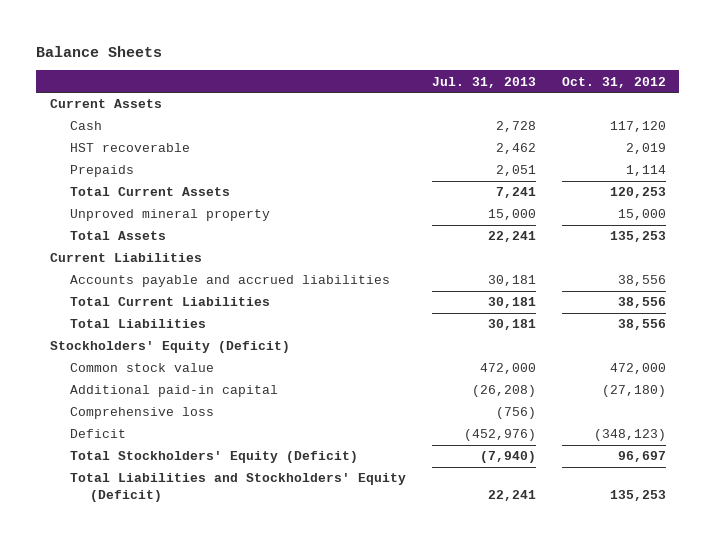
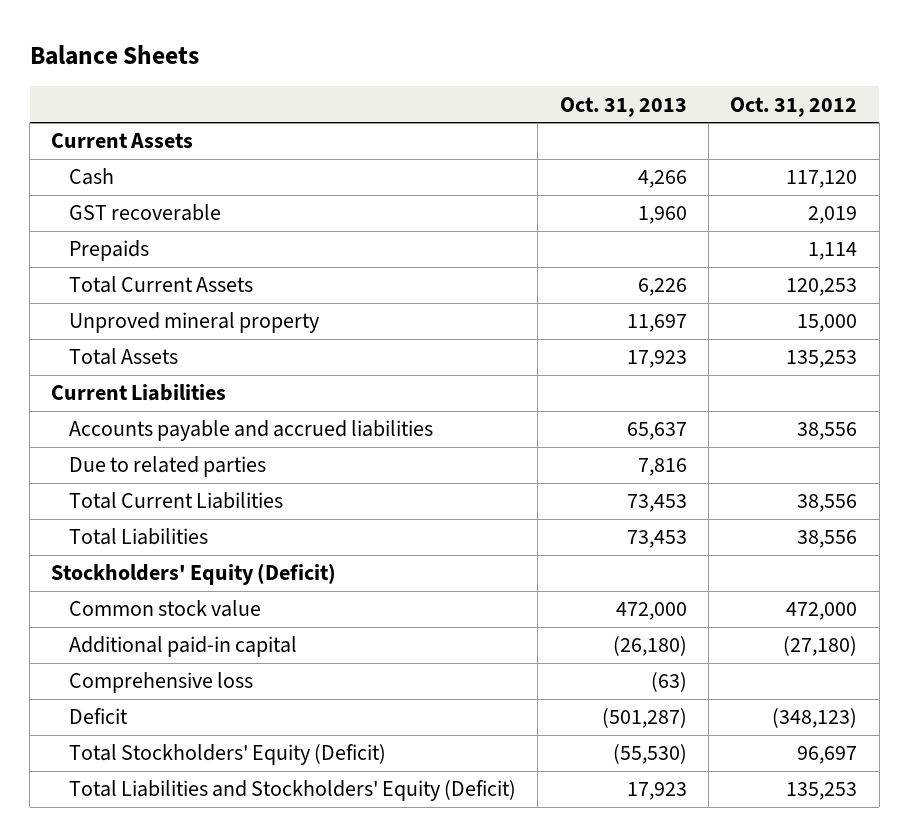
- | Jul. 31, 2013 | Oct. 31, 2012
+ | Oct. 31, 2013 | Oct. 31, 2012
- HST recoverable | 2,462 | 2,019
+ GST recoverable | 1,960 | 2,019
+ Due to related parties | 7,816 |

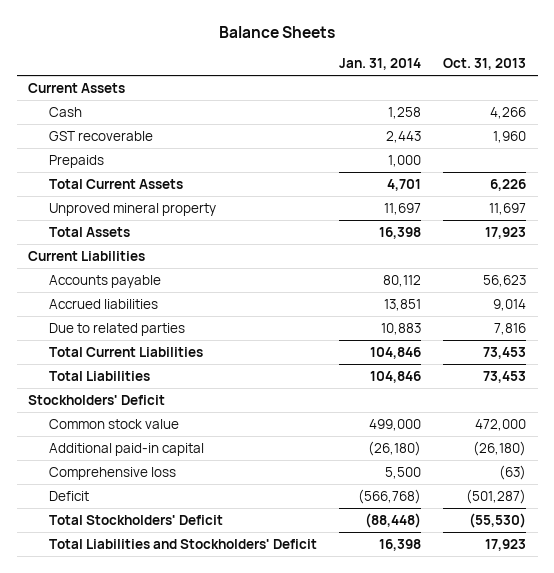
- | Oct. 31, 2013 | Oct. 31, 2012
+ | Jan. 31, 2014 | Oct. 31, 2013
- Accounts payable and accrued liabilities | 65,637 | 38,556
+ Accounts payable | 80,112 | 56,623
+ Accrued liabilities | 13,851 | 9,014
- Stockholders' Equity (Deficit)
+ Stockholders' Deficit
- Total Stockholders' Equity (Deficit) | (55,530) | 96,697
- Total Liabilities and Stockholders' Equity (Deficit) | 17,923 | 135,253
+ Total Stockholders' Deficit | (88,448) | (55,530)
+ Total Liabilities and Stockholders' Deficit | 16,398 | 17,923

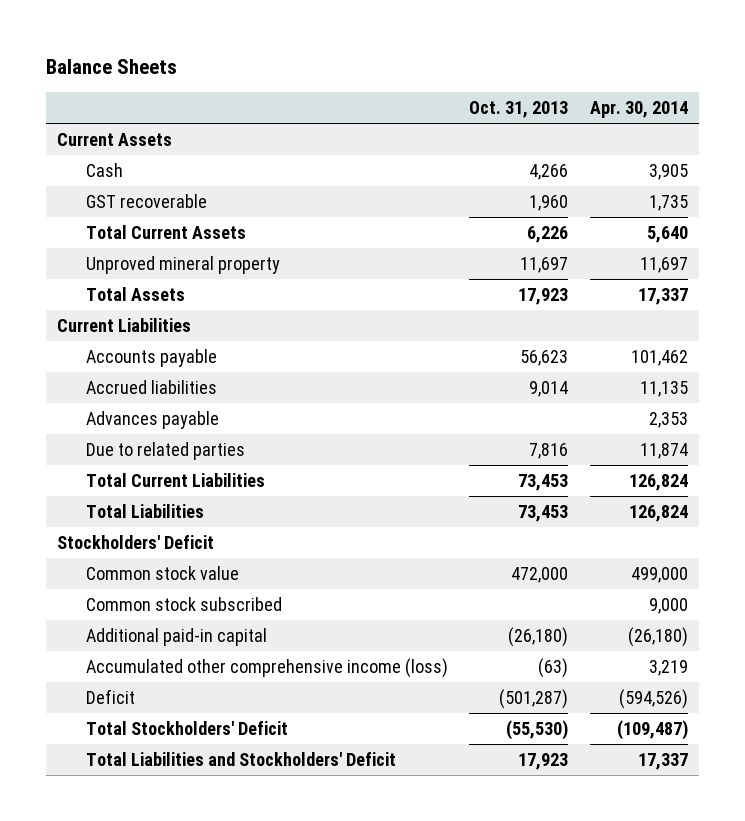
- | Jan. 31, 2014 | Oct. 31, 2013
+ | Oct. 31, 2013 | Apr. 30, 2014
- Prepaids | 1,000 |
+ Advances payable | | 2,353
+ Common stock subscribed | | 9,000
- Comprehensive loss | 5,500 | (63)
+ Accumulated other comprehensive income (loss) | (63) | 3,219

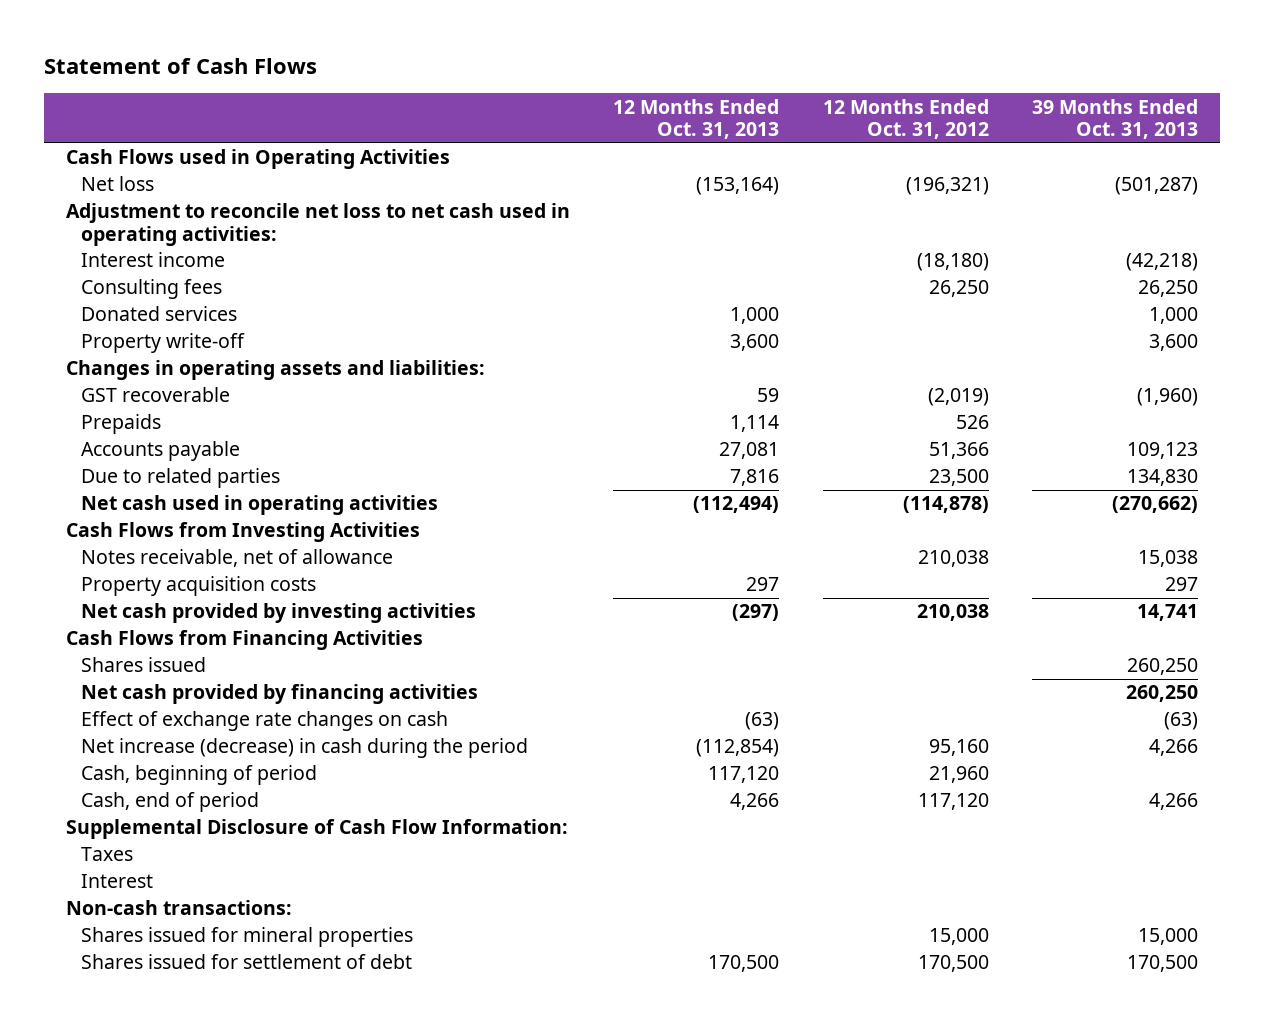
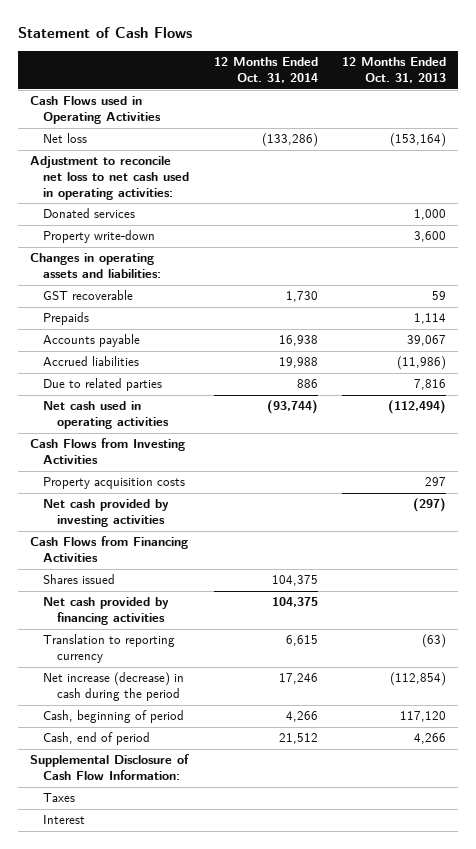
- | 12 Months Ended Oct. 31, 2013 | 12 Months Ended Oct. 31, 2012 | 39 Months Ended Oct. 31, 2013
+ | 12 Months Ended Oct. 31, 2014 | 12 Months Ended Oct. 31, 2013
- Interest income | | (18,180) | (42,218)
- Consulting fees | | 26,250 | 26,250
- Property write-off | 3,600 | | 3,600
+ Property write-down | | 3,600
- Accounts payable | 27,081 | 51,366 | 109,123
+ Accounts payable | 16,938 | 39,067
+ Accrued liabilities | 19,988 | (11,986)
- Notes receivable, net of allowance | | 210,038 | 15,038
- Effect of exchange rate changes on cash | (63) | | (63)
+ Translation to reporting currency | 6,615 | (63)
- Non-cash transactions:
- Shares issued for mineral properties | | 15,000 | 15,000
- Shares issued for settlement of debt | 170,500 | 170,500 | 170,500

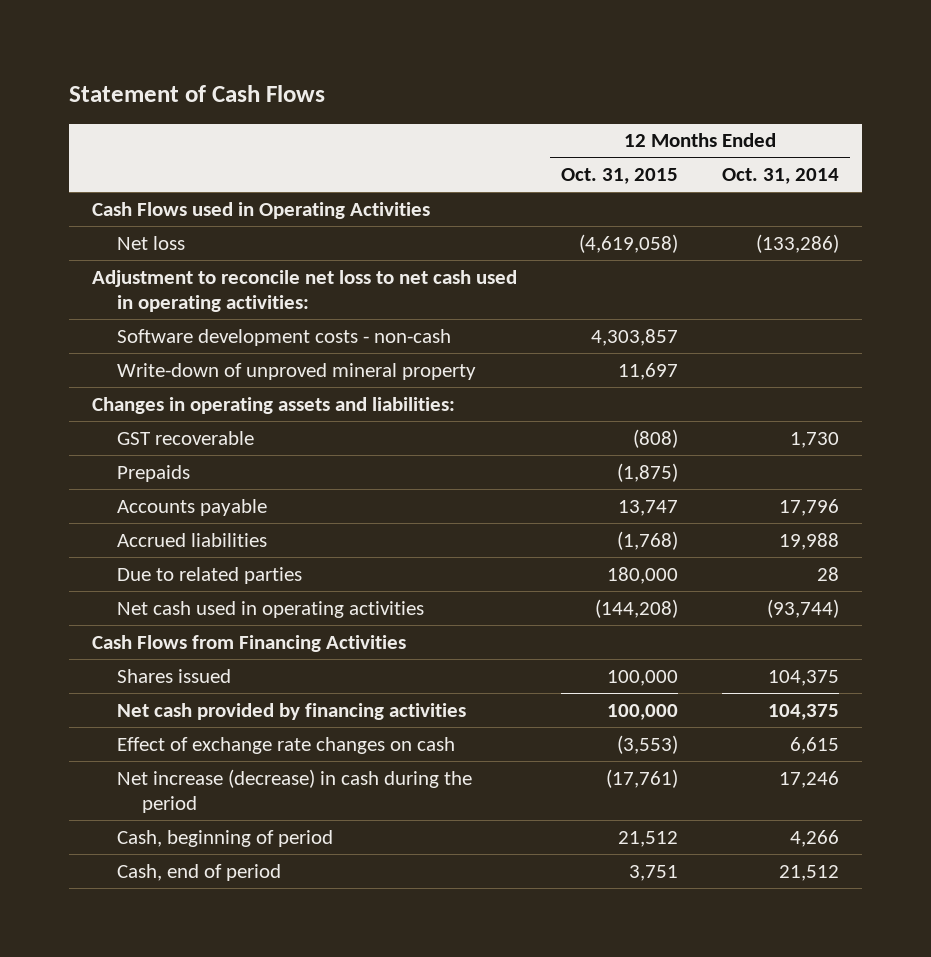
- | 12 Months Ended Oct. 31, 2014 | 12 Months Ended Oct. 31, 2013
+ | 12 Months Ended Oct. 31, 2015 | 12 Months Ended Oct. 31, 2014
- Donated services | | 1,000
- Property write-down | | 3,600
+ Software development costs - non-cash | 4,303,857 |
+ Write-down of unproved mineral property | 11,697 |
- Accounts payable | 16,938 | 39,067
+ Accounts payable | 13,747 | 17,796
- Due to related parties | 886 | 7,816
+ Due to related parties | 180,000 | 28
- Cash Flows from Investing Activities
- Property acquisition costs | | 297
- Net cash provided by investing activities | | (297)
- Translation to reporting currency | 6,615 | (63)
+ Effect of exchange rate changes on cash | (3,553) | 6,615
- Supplemental Disclosure of Cash Flow Information:
- Taxes
- Interest

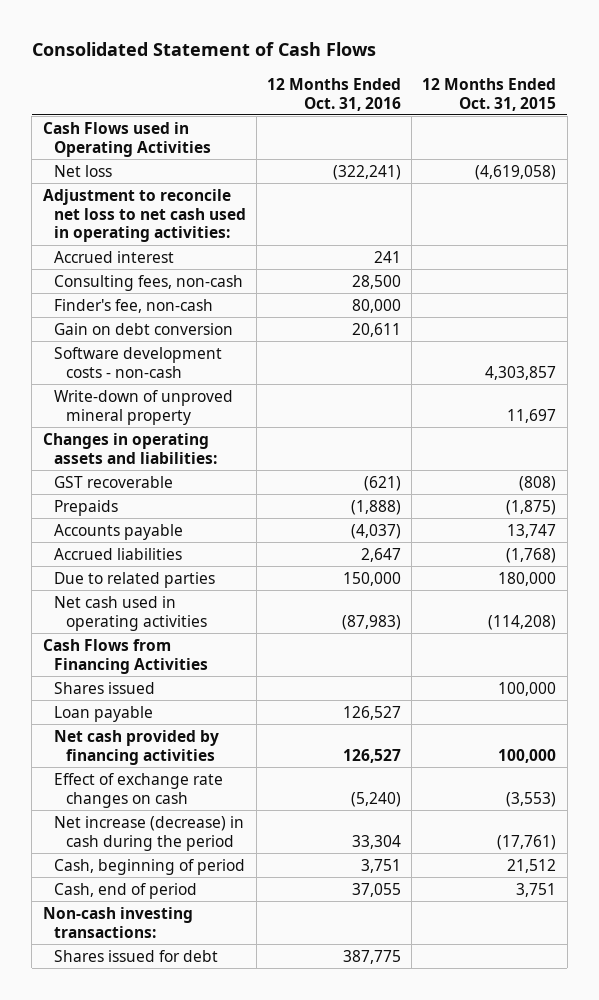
- Statement of Cash Flows
+ Consolidated Statement of Cash Flows
- | 12 Months Ended Oct. 31, 2015 | 12 Months Ended Oct. 31, 2014
+ | 12 Months Ended Oct. 31, 2016 | 12 Months Ended Oct. 31, 2015
+ Accrued interest | 241 |
+ Consulting fees, non-cash | 28,500 |
+ Finder's fee, non-cash | 80,000 |
+ Gain on debt conversion | 20,611 |
- Net cash used in operating activities | (144,208) | (93,744)
+ Net cash used in operating activities | (87,983) | (114,208)
+ Loan payable | 126,527 |
+ Non-cash investing transactions:
+ Shares issued for debt | 387,775 |

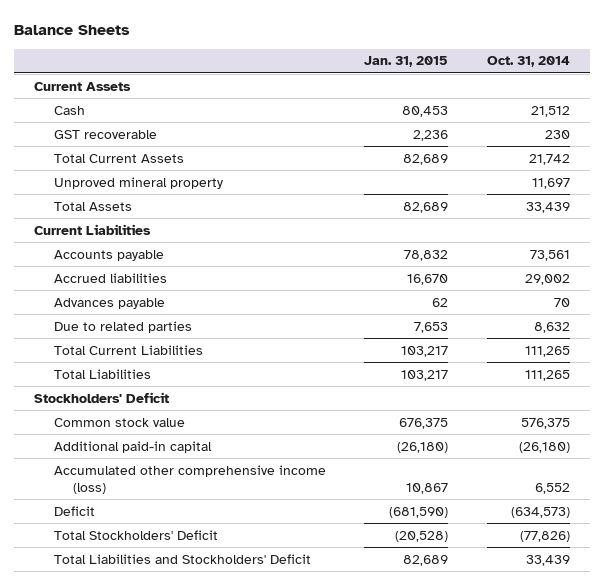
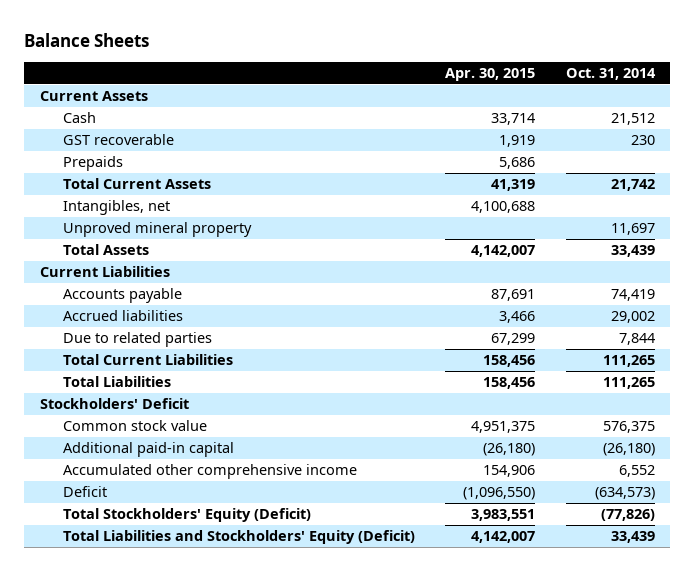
- | Jan. 31, 2015 | Oct. 31, 2014
+ | Apr. 30, 2015 | Oct. 31, 2014
+ Prepaids | 5,686 |
+ Intangibles, net | 4,100,688 |
- Accounts payable | 78,832 | 73,561
+ Accounts payable | 87,691 | 74,419
- Advances payable | 62 | 70
- Due to related parties | 7,653 | 8,632
+ Due to related parties | 67,299 | 7,844
- Accumulated other comprehensive income (loss) | 10,867 | 6,552
+ Accumulated other comprehensive income | 154,906 | 6,552
- Total Stockholders' Deficit | (20,528) | (77,826)
- Total Liabilities and Stockholders' Deficit | 82,689 | 33,439
+ Total Stockholders' Equity (Deficit) | 3,983,551 | (77,826)
+ Total Liabilities and Stockholders' Equity (Deficit) | 4,142,007 | 33,439

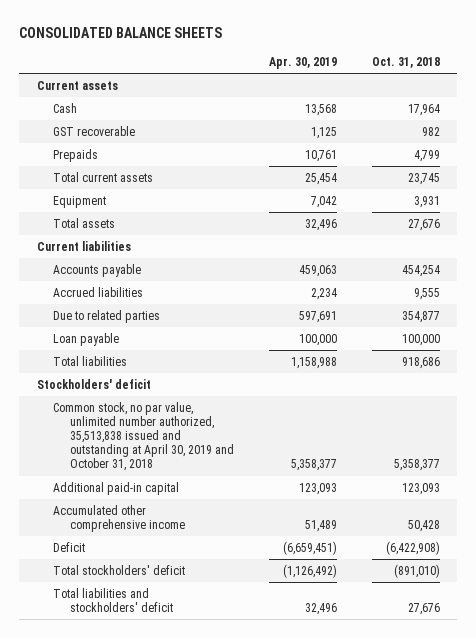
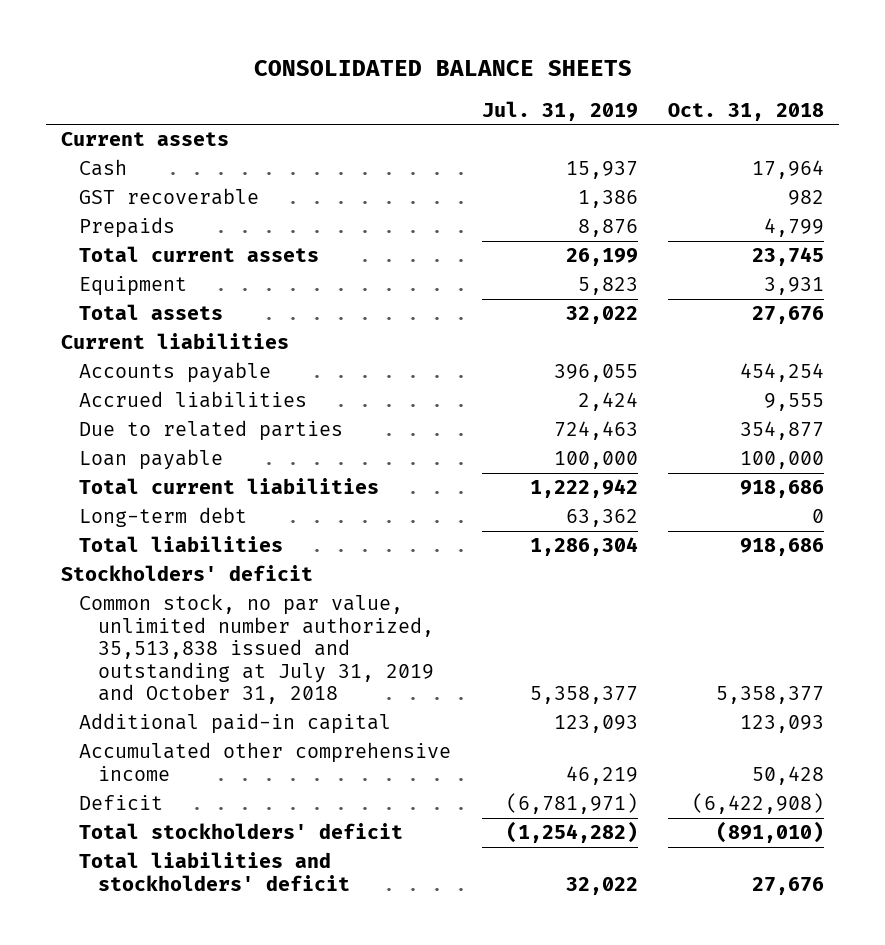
- | Apr. 30, 2019 | Oct. 31, 2018
+ | Jul. 31, 2019 | Oct. 31, 2018
+ Total current liabilities | 1,222,942 | 918,686
+ Long-term debt | 63,362 | 0
- Common stock, no par value, unlimited number authorized, 35,513,838 issued and outstanding at April 30, 2019 and October 31, 2018 | 5,358,377 | 5,358,377
+ Common stock, no par value, unlimited number authorized, 35,513,838 issued and outstanding at July 31, 2019 and October 31, 2018 | 5,358,377 | 5,358,377

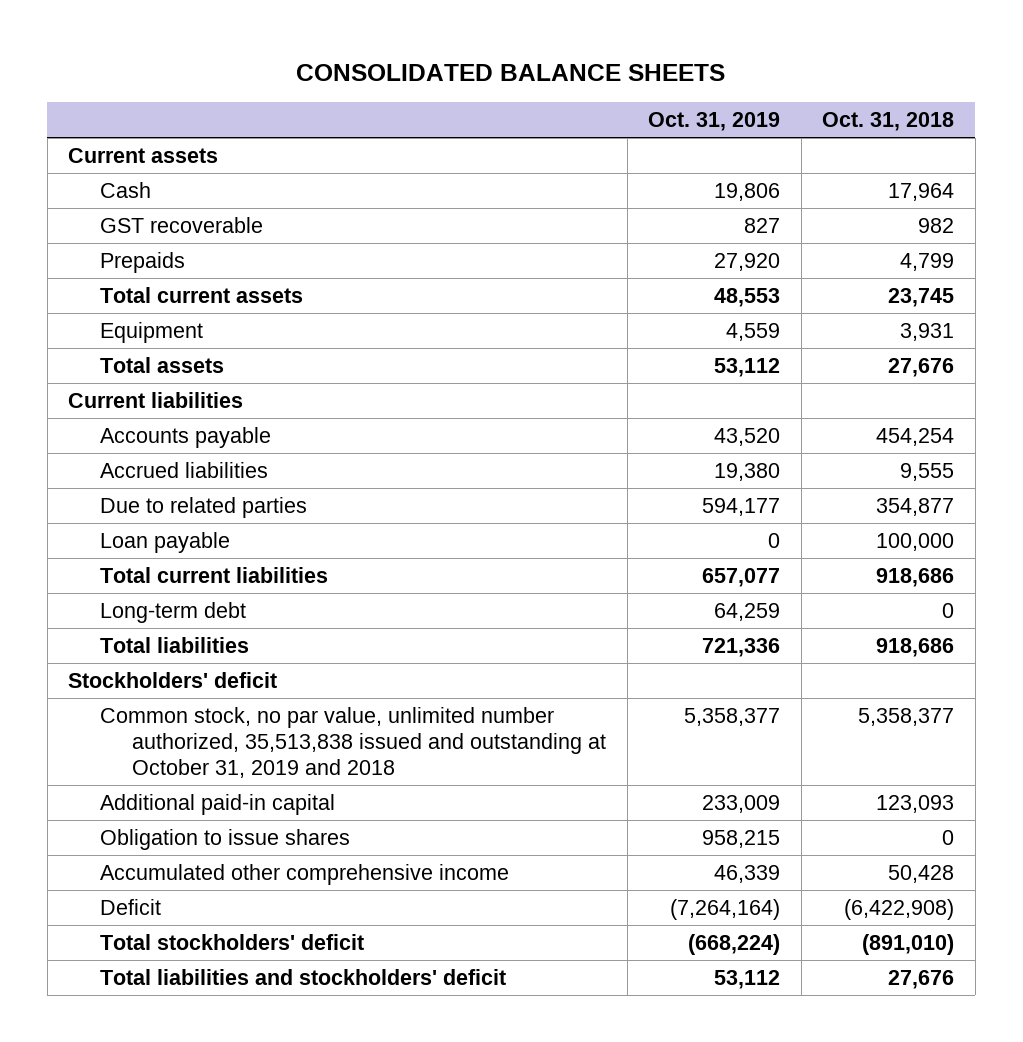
- | Jul. 31, 2019 | Oct. 31, 2018
+ | Oct. 31, 2019 | Oct. 31, 2018
- Common stock, no par value, unlimited number authorized, 35,513,838 issued and outstanding at July 31, 2019 and October 31, 2018 | 5,358,377 | 5,358,377
+ Common stock, no par value, unlimited number authorized, 35,513,838 issued and outstanding at October 31, 2019 and 2018 | 5,358,377 | 5,358,377
+ Obligation to issue shares | 958,215 | 0

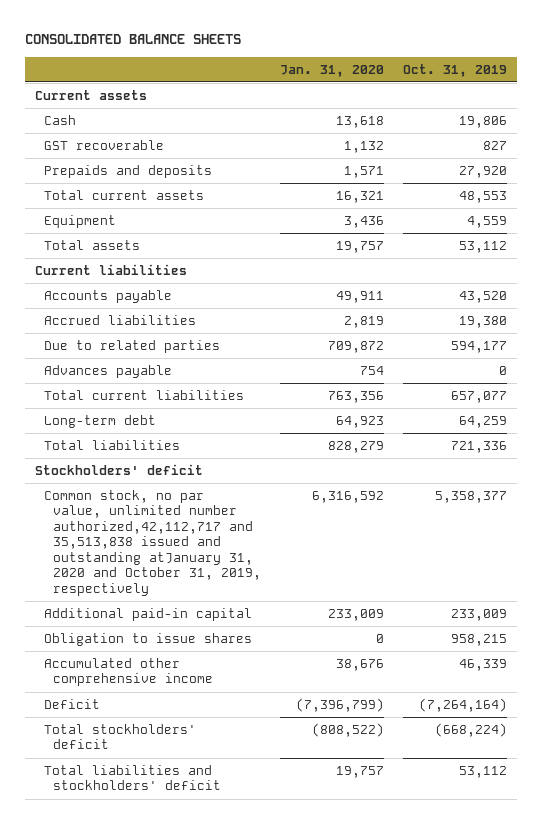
- | Oct. 31, 2019 | Oct. 31, 2018
+ | Jan. 31, 2020 | Oct. 31, 2019
- Prepaids | 27,920 | 4,799
+ Prepaids and deposits | 1,571 | 27,920
- Loan payable | 0 | 100,000
+ Advances payable | 754 | 0
- Common stock, no par value, unlimited number authorized, 35,513,838 issued and outstanding at October 31, 2019 and 2018 | 5,358,377 | 5,358,377
+ Common stock, no par value, unlimited number authorized,42,112,717 and 35,513,838 issued and outstanding atJanuary 31, 2020 and October 31, 2019, respectively | 6,316,592 | 5,358,377

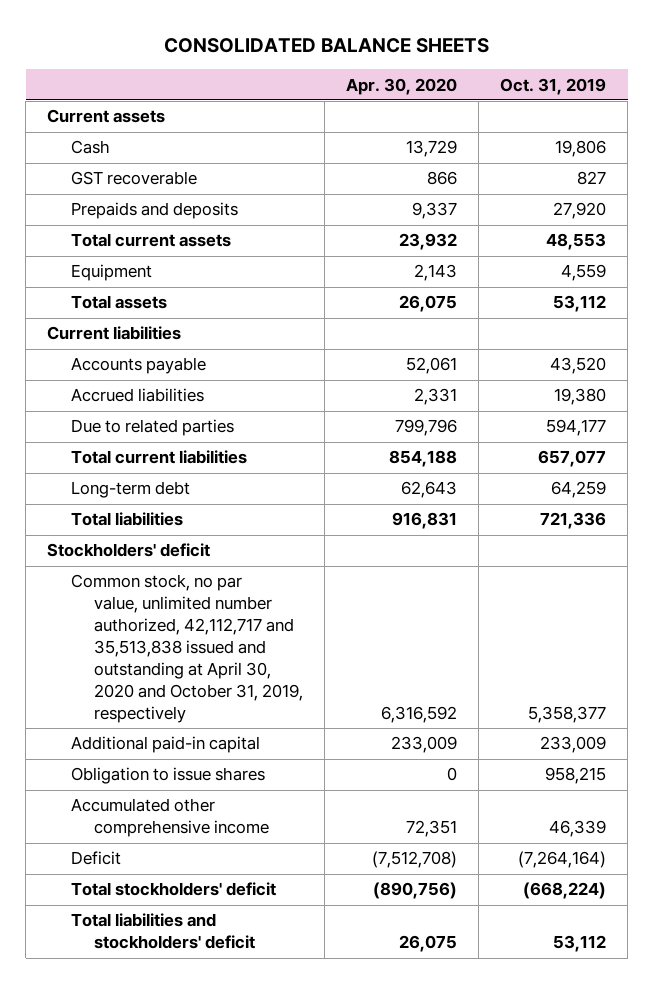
- | Jan. 31, 2020 | Oct. 31, 2019
+ | Apr. 30, 2020 | Oct. 31, 2019
- Advances payable | 754 | 0
- Common stock, no par value, unlimited number authorized,42,112,717 and 35,513,838 issued and outstanding atJanuary 31, 2020 and October 31, 2019, respectively | 6,316,592 | 5,358,377
+ Common stock, no par value, unlimited number authorized, 42,112,717 and 35,513,838 issued and outstanding at April 30, 2020 and October 31, 2019, respectively | 6,316,592 | 5,358,377

